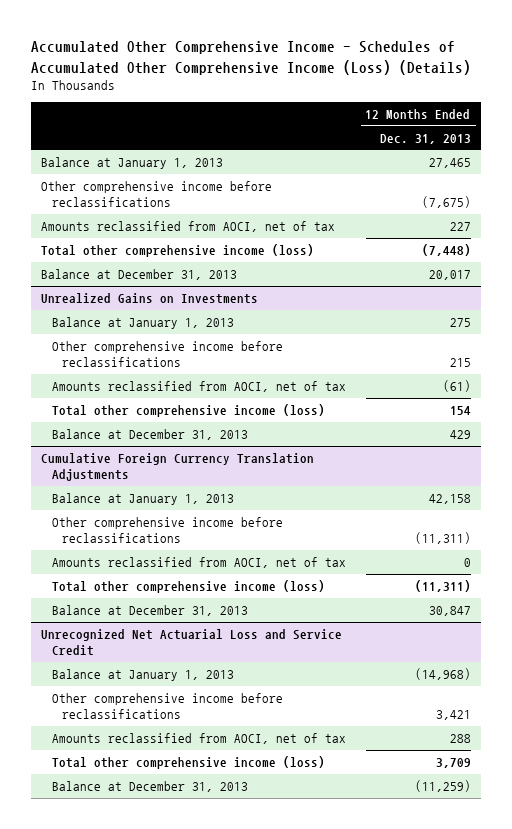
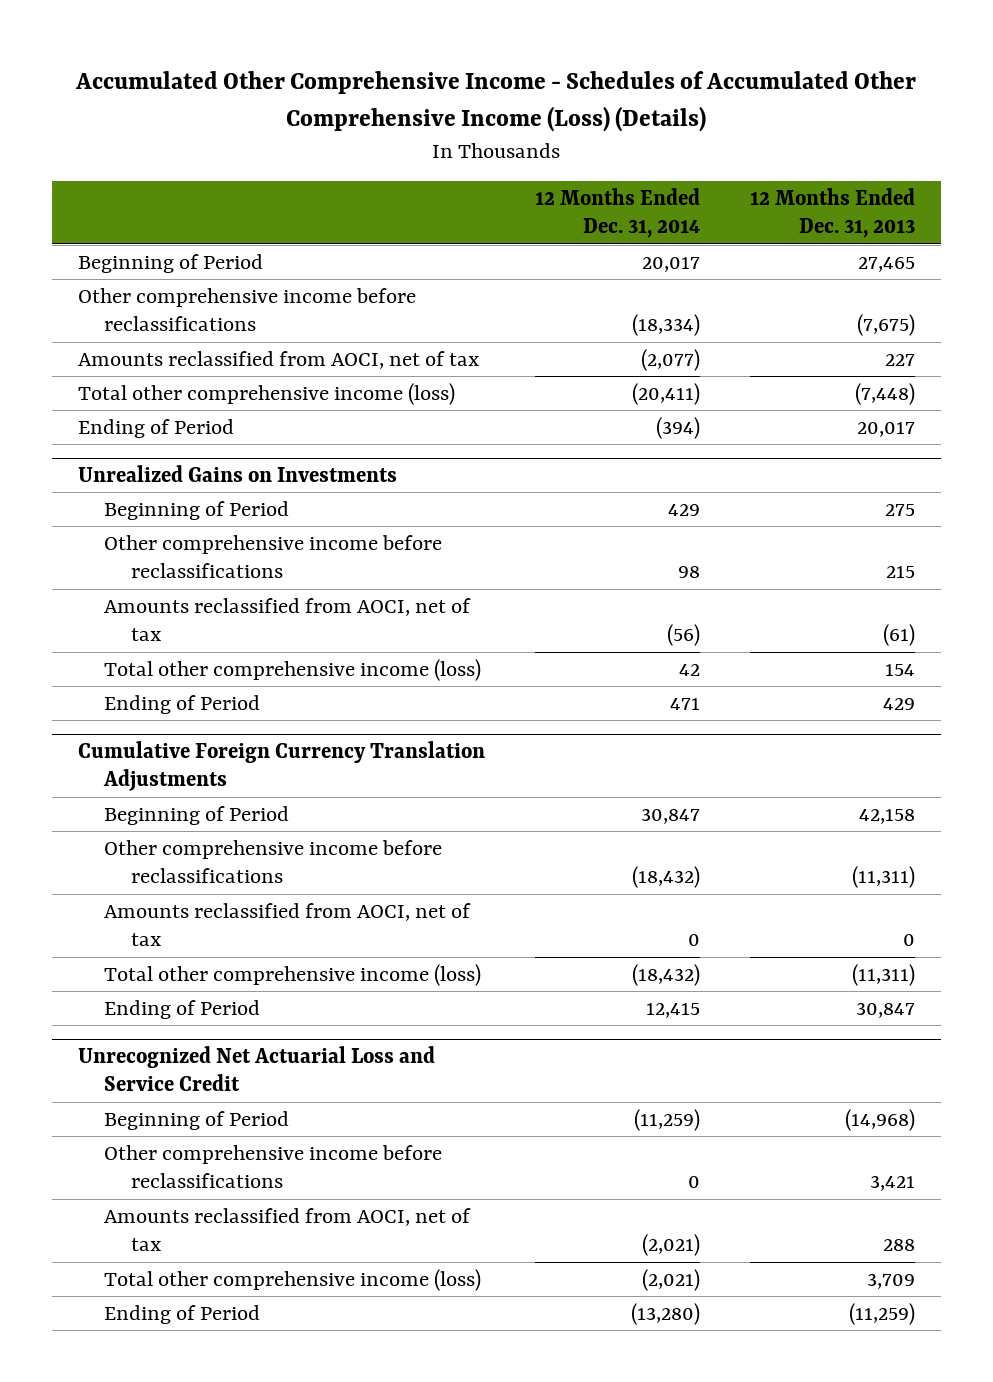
- | 12 Months Ended Dec. 31, 2013
+ | 12 Months Ended Dec. 31, 2014 | 12 Months Ended Dec. 31, 2013
- Balance at January 1, 2013 | 27,465
+ Beginning of Period | 20,017 | 27,465
- Balance at December 31, 2013 | 20,017
+ Ending of Period | (394) | 20,017
@ Unrealized Gains on Investments
- Balance at January 1, 2013 | 275
+ Beginning of Period | 429 | 275
- Balance at December 31, 2013 | 429
+ Ending of Period | 471 | 429
@ Cumulative Foreign Currency Translation Adjustments
- Balance at January 1, 2013 | 42,158
+ Beginning of Period | 30,847 | 42,158
- Balance at December 31, 2013 | 30,847
+ Ending of Period | 12,415 | 30,847
@ Unrecognized Net Actuarial Loss and Service Credit
- Balance at January 1, 2013 | (14,968)
+ Beginning of Period | (11,259) | (14,968)
- Balance at December 31, 2013 | (11,259)
+ Ending of Period | (13,280) | (11,259)

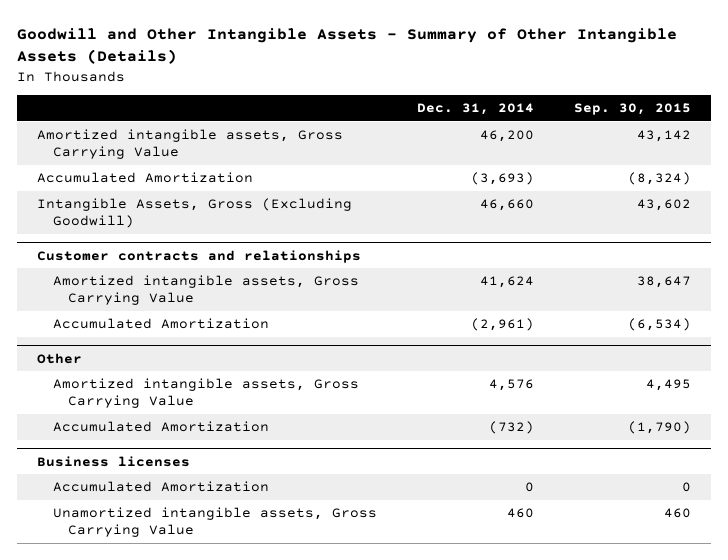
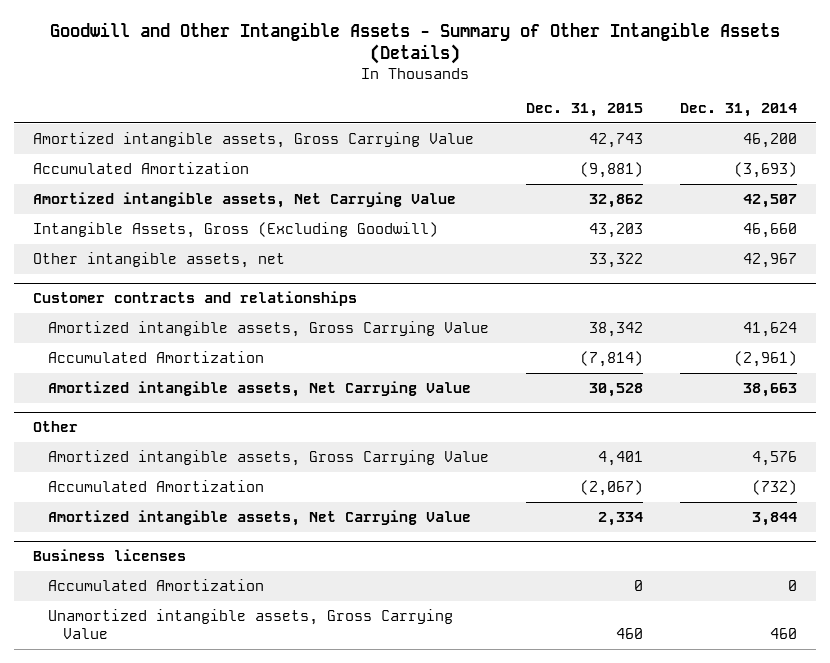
- | Dec. 31, 2014 | Sep. 30, 2015
+ | Dec. 31, 2015 | Dec. 31, 2014
+ Amortized intangible assets, Net Carrying Value | 32,862 | 42,507
+ Other intangible assets, net | 33,322 | 42,967
@ Customer contracts and relationships
+ Amortized intangible assets, Net Carrying Value | 30,528 | 38,663
@ Other
+ Amortized intangible assets, Net Carrying Value | 2,334 | 3,844

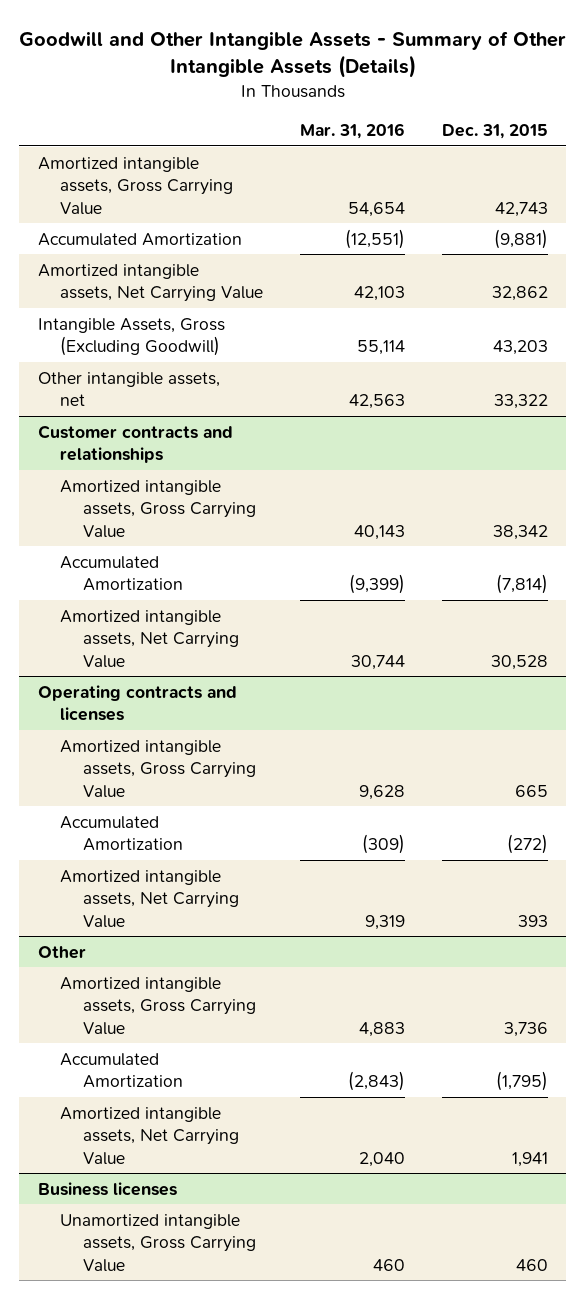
- | Dec. 31, 2015 | Dec. 31, 2014
+ | Mar. 31, 2016 | Dec. 31, 2015
+ Operating contracts and licenses
+ Amortized intangible assets, Gross Carrying Value | 9,628 | 665
+ Accumulated Amortization | (309) | (272)
+ Amortized intangible assets, Net Carrying Value | 9,319 | 393
@ Other
- Amortized intangible assets, Gross Carrying Value | 4,401 | 4,576
- Accumulated Amortization | (2,067) | (732)
- Amortized intangible assets, Net Carrying Value | 2,334 | 3,844
+ Amortized intangible assets, Gross Carrying Value | 4,883 | 3,736
+ Accumulated Amortization | (2,843) | (1,795)
+ Amortized intangible assets, Net Carrying Value | 2,040 | 1,941
@ Business licenses
- Accumulated Amortization | 0 | 0

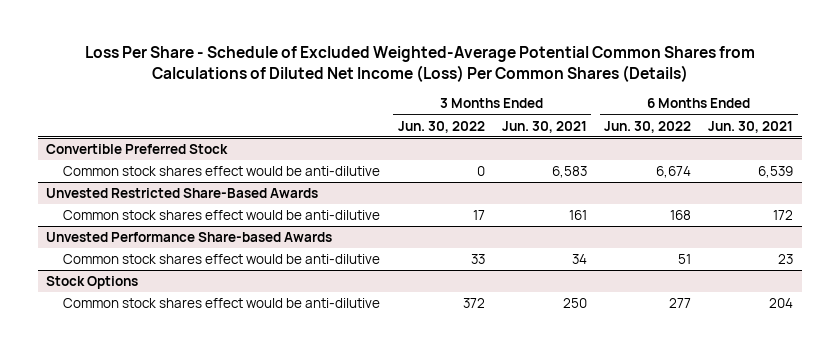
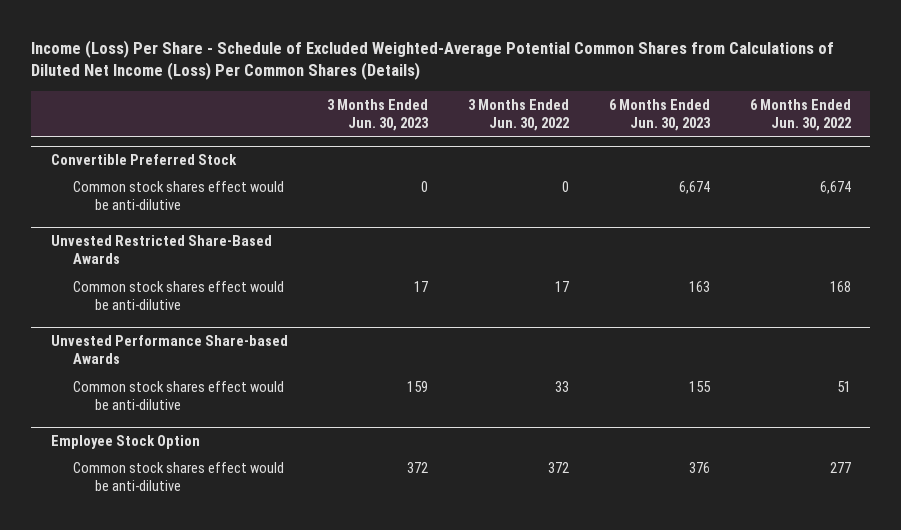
- Loss Per Share - Schedule of Excluded Weighted-Average Potential Common Shares from Calculations of Diluted Net Income (Loss) Per Common Shares (Details)
+ Income (Loss) Per Share - Schedule of Excluded Weighted-Average Potential Common Shares from Calculations of Diluted Net Income (Loss) Per Common Shares (Details)
- | 3 Months Ended Jun. 30, 2022 | 3 Months Ended Jun. 30, 2021 | 6 Months Ended Jun. 30, 2022 | 6 Months Ended Jun. 30, 2021
+ | 3 Months Ended Jun. 30, 2023 | 3 Months Ended Jun. 30, 2022 | 6 Months Ended Jun. 30, 2023 | 6 Months Ended Jun. 30, 2022
- Stock Options
+ Employee Stock Option

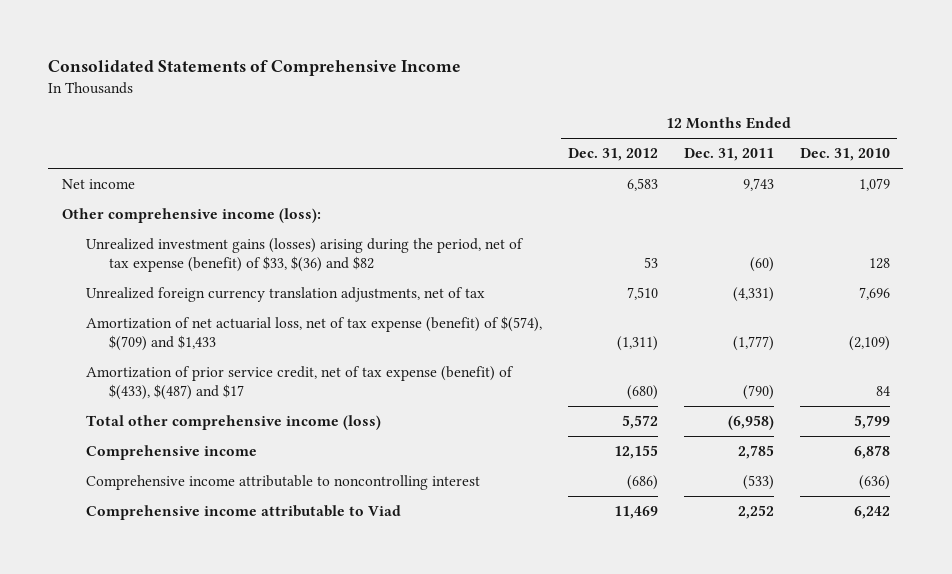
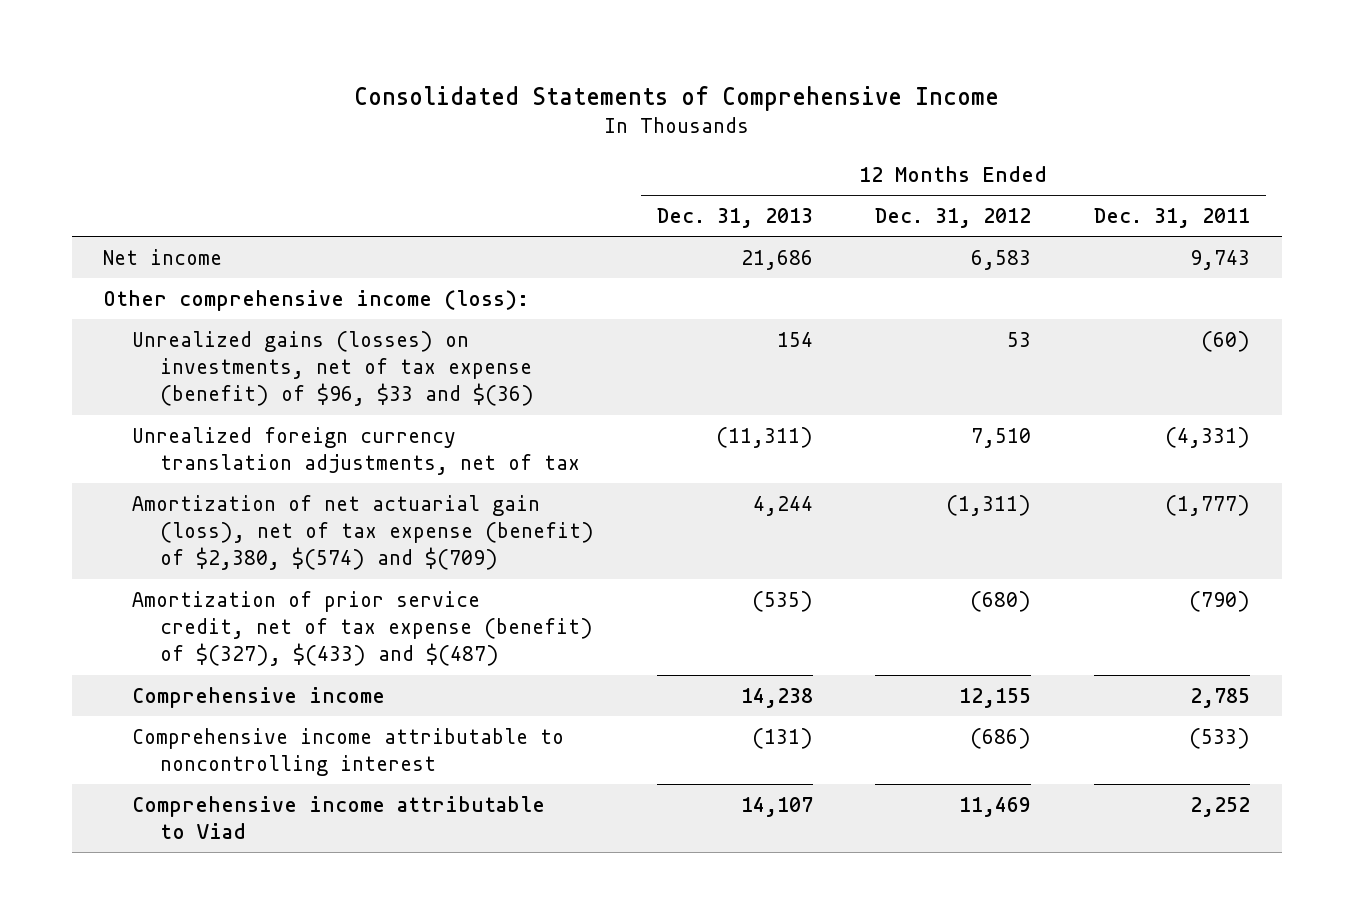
- | 12 Months Ended Dec. 31, 2012 | 12 Months Ended Dec. 31, 2011 | 12 Months Ended Dec. 31, 2010
+ | 12 Months Ended Dec. 31, 2013 | 12 Months Ended Dec. 31, 2012 | 12 Months Ended Dec. 31, 2011
- Unrealized investment gains (losses) arising during the period, net of tax expense (benefit) of $33, $(36) and $82 | 53 | (60) | 128
+ Unrealized gains (losses) on investments, net of tax expense (benefit) of $96, $33 and $(36) | 154 | 53 | (60)
- Amortization of net actuarial loss, net of tax expense (benefit) of $(574), $(709) and $1,433 | (1,311) | (1,777) | (2,109)
- Amortization of prior service credit, net of tax expense (benefit) of $(433), $(487) and $17 | (680) | (790) | 84
- Total other comprehensive income (loss) | 5,572 | (6,958) | 5,799
+ Amortization of net actuarial gain (loss), net of tax expense (benefit) of $2,380, $(574) and $(709) | 4,244 | (1,311) | (1,777)
+ Amortization of prior service credit, net of tax expense (benefit) of $(327), $(433) and $(487) | (535) | (680) | (790)

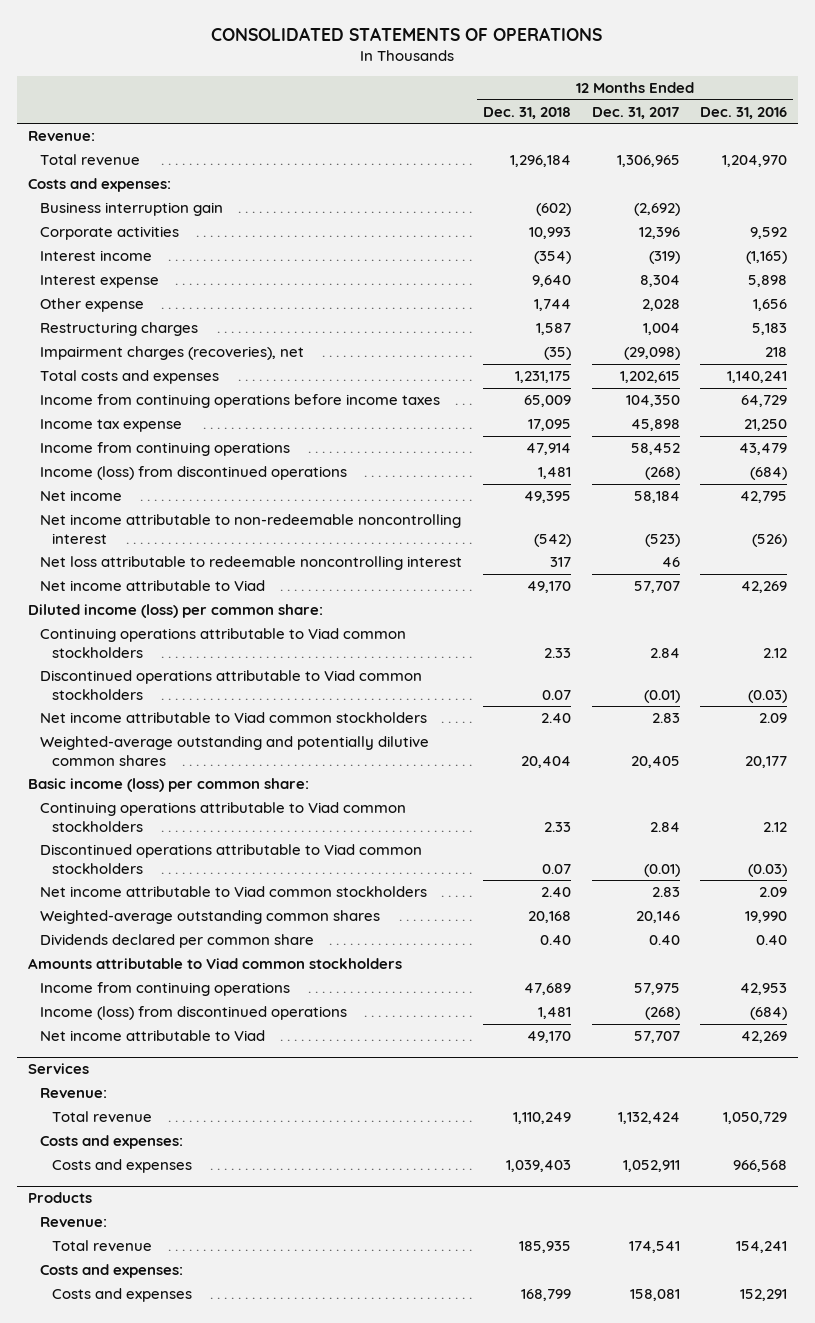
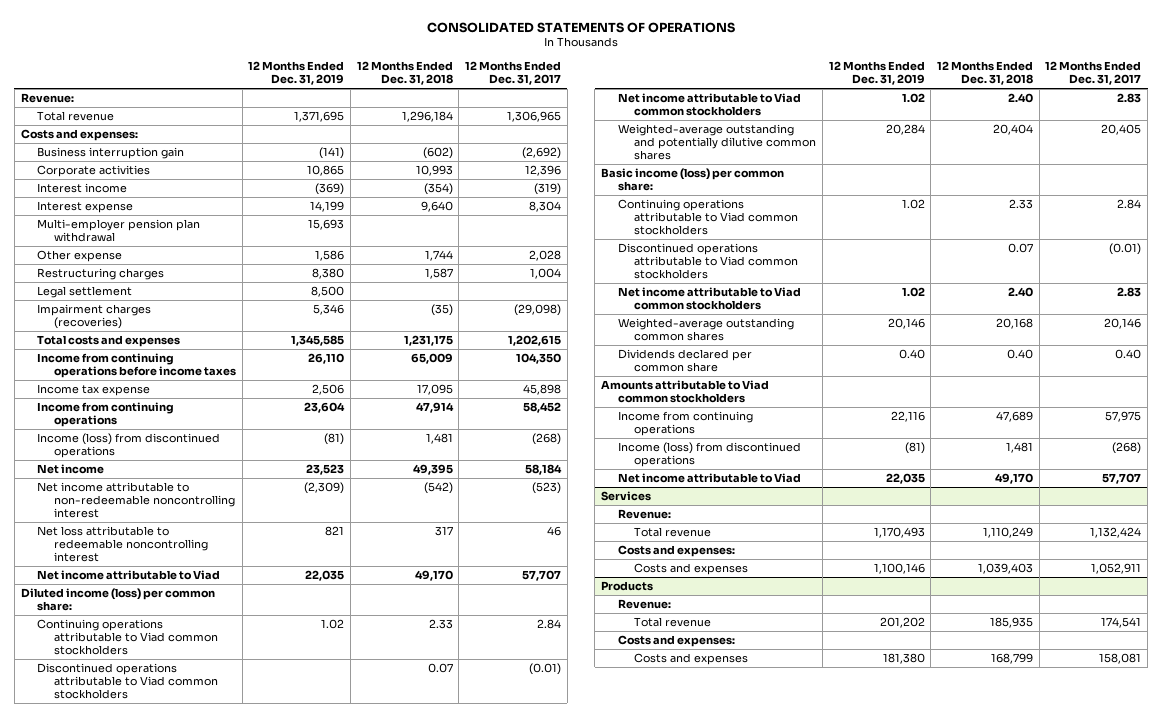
- | 12 Months Ended Dec. 31, 2018 | 12 Months Ended Dec. 31, 2017 | 12 Months Ended Dec. 31, 2016
+ | 12 Months Ended Dec. 31, 2019 | 12 Months Ended Dec. 31, 2018 | 12 Months Ended Dec. 31, 2017
+ Multi-employer pension plan withdrawal | 15,693 | |
- Impairment charges (recoveries), net | (35) | (29,098) | 218
+ Legal settlement | 8,500 | |
+ Impairment charges (recoveries) | 5,346 | (35) | (29,098)

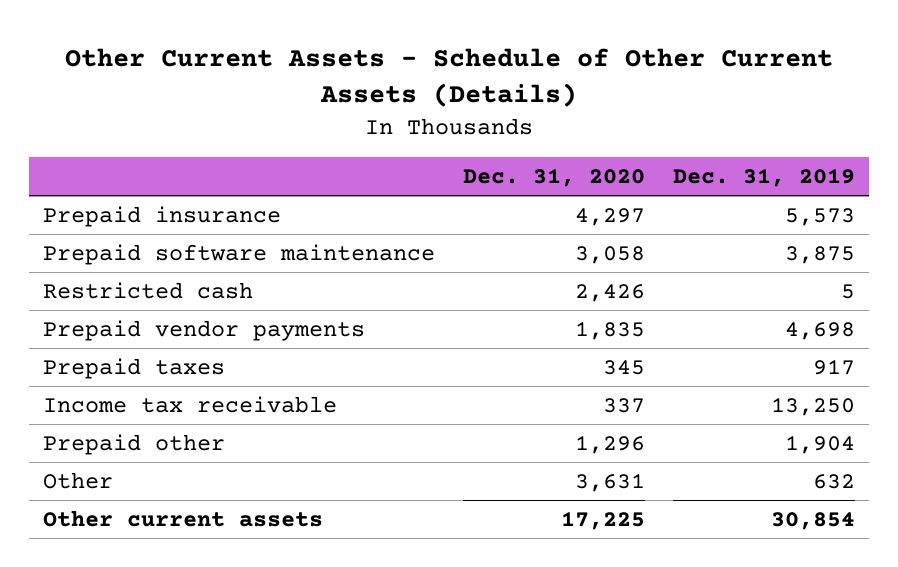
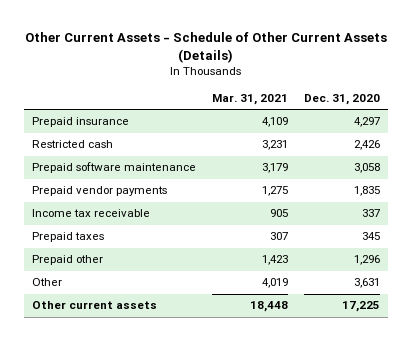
- | Dec. 31, 2020 | Dec. 31, 2019
+ | Mar. 31, 2021 | Dec. 31, 2020
moved down: Prepaid software maintenance | 3,179 | 3,058
moved down: Prepaid taxes | 307 | 345

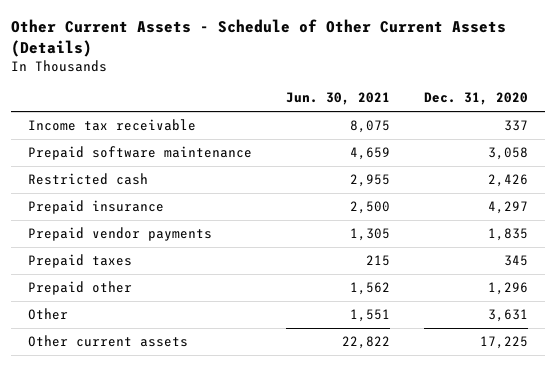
- | Mar. 31, 2021 | Dec. 31, 2020
+ | Jun. 30, 2021 | Dec. 31, 2020
moved up: Income tax receivable | 8,075 | 337
moved down: Restricted cash | 2,955 | 2,426
moved down: Prepaid insurance | 2,500 | 4,297

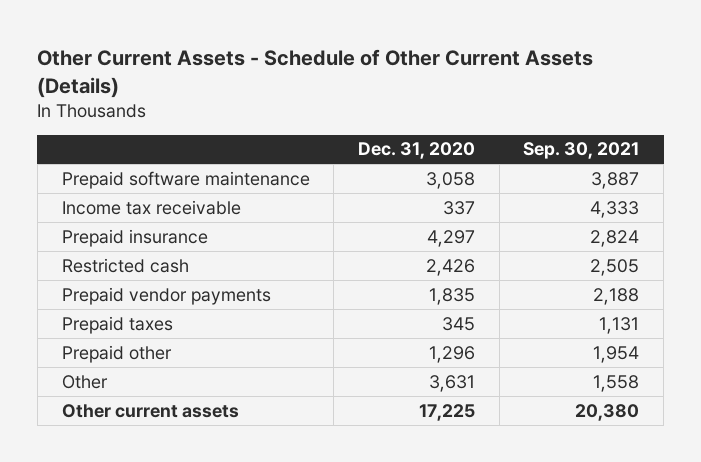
- | Jun. 30, 2021 | Dec. 31, 2020
+ | Dec. 31, 2020 | Sep. 30, 2021
moved down: Income tax receivable | 337 | 4,333
moved down: Restricted cash | 2,426 | 2,505

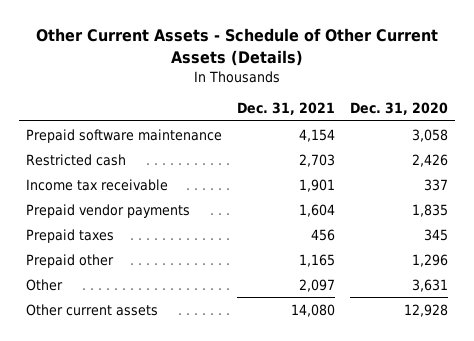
- | Dec. 31, 2020 | Sep. 30, 2021
+ | Dec. 31, 2021 | Dec. 31, 2020
- Prepaid insurance | 4,297 | 2,824
moved down: Income tax receivable | 1,901 | 337
- Other current assets | 17,225 | 20,380
+ Other current assets | 14,080 | 12,928

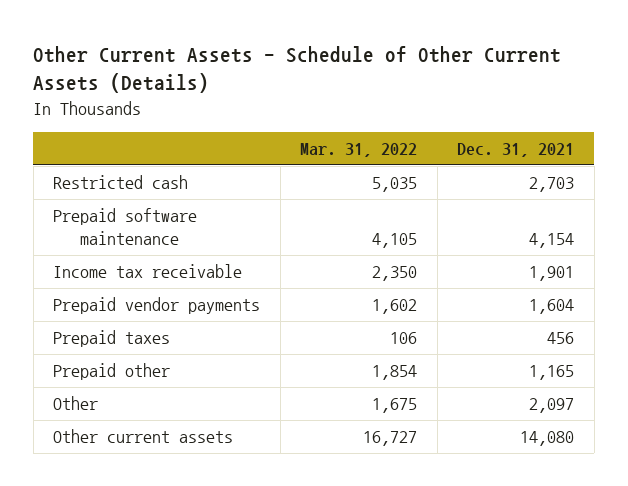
- | Dec. 31, 2021 | Dec. 31, 2020
+ | Mar. 31, 2022 | Dec. 31, 2021
moved down: Prepaid software maintenance | 4,105 | 4,154

